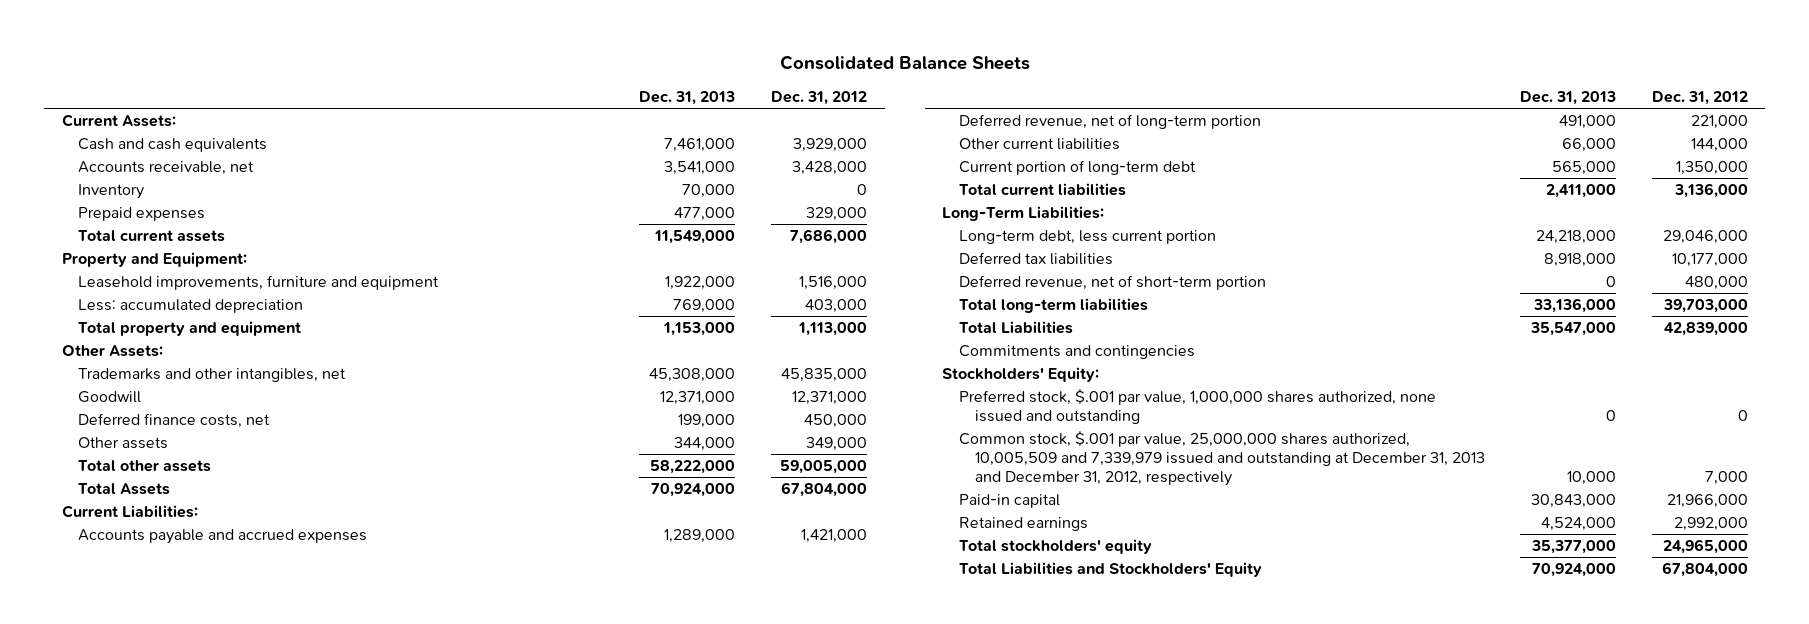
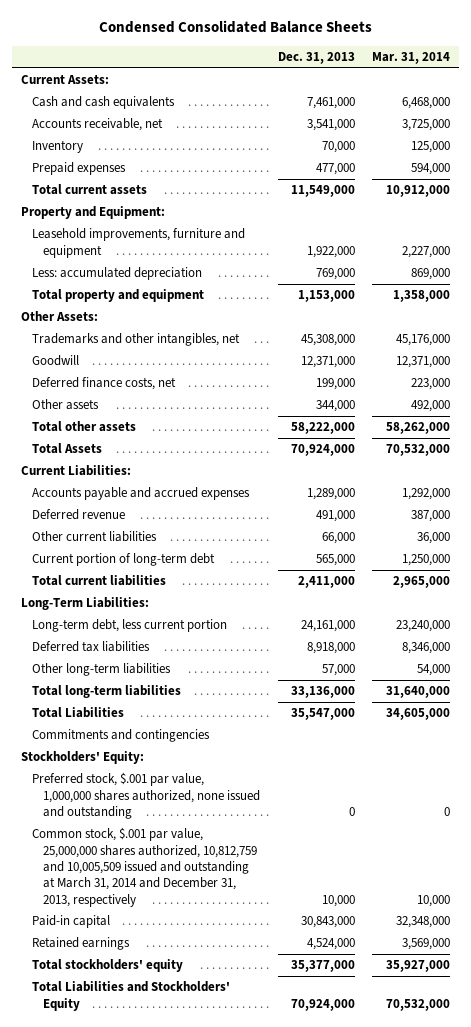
- Consolidated Balance Sheets
+ Condensed Consolidated Balance Sheets
- | Dec. 31, 2013 | Dec. 31, 2012
+ | Dec. 31, 2013 | Mar. 31, 2014
- Deferred revenue, net of long-term portion | 491,000 | 221,000
+ Deferred revenue | 491,000 | 387,000
- Long-term debt, less current portion | 24,218,000 | 29,046,000
+ Long-term debt, less current portion | 24,161,000 | 23,240,000
- Deferred revenue, net of short-term portion | 0 | 480,000
+ Other long-term liabilities | 57,000 | 54,000
- Common stock, $.001 par value, 25,000,000 shares authorized, 10,005,509 and 7,339,979 issued and outstanding at December 31, 2013 and December 31, 2012, respectively | 10,000 | 7,000
+ Common stock, $.001 par value, 25,000,000 shares authorized, 10,812,759 and 10,005,509 issued and outstanding at March 31, 2014 and December 31, 2013, respectively | 10,000 | 10,000

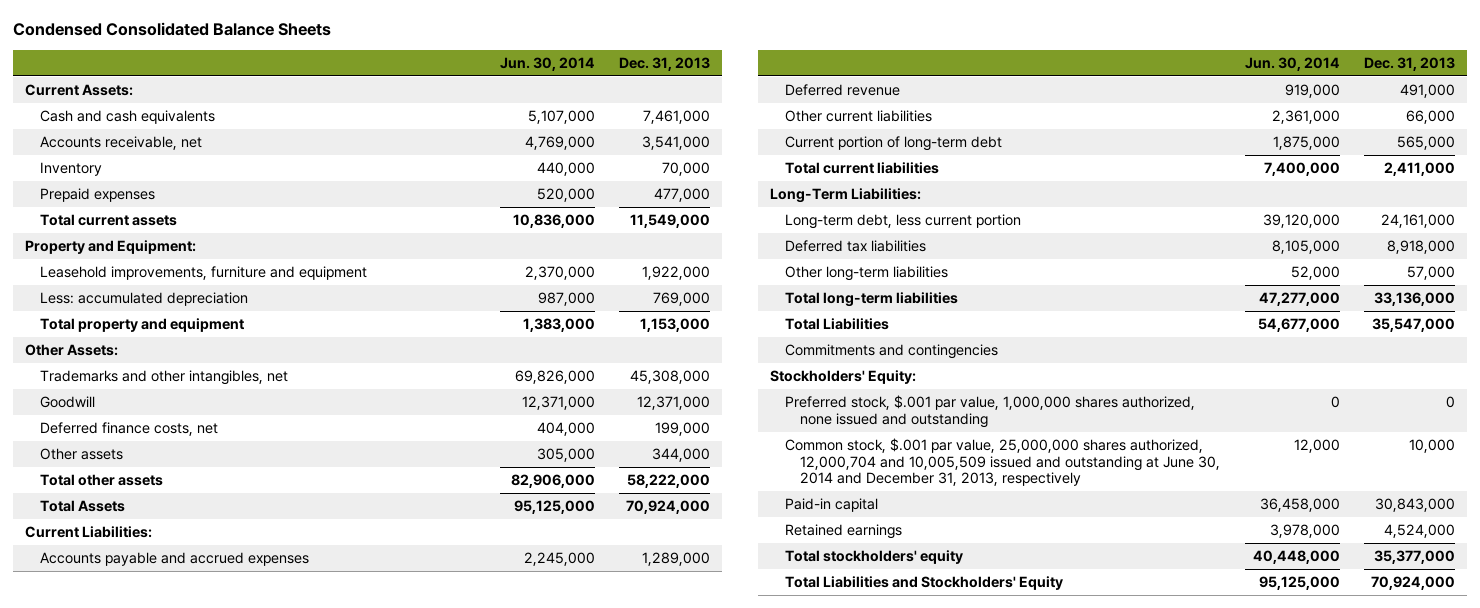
- | Dec. 31, 2013 | Mar. 31, 2014
+ | Jun. 30, 2014 | Dec. 31, 2013
- Common stock, $.001 par value, 25,000,000 shares authorized, 10,812,759 and 10,005,509 issued and outstanding at March 31, 2014 and December 31, 2013, respectively | 10,000 | 10,000
+ Common stock, $.001 par value, 25,000,000 shares authorized, 12,000,704 and 10,005,509 issued and outstanding at June 30, 2014 and December 31, 2013, respectively | 12,000 | 10,000

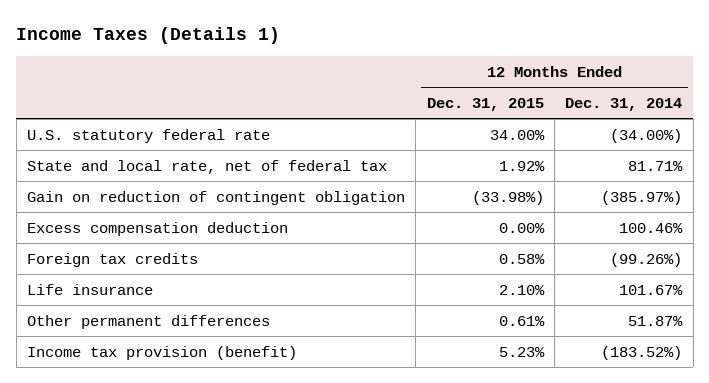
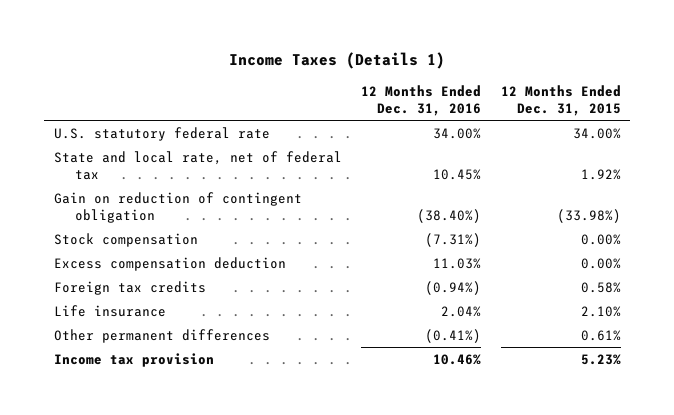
- | 12 Months Ended Dec. 31, 2015 | 12 Months Ended Dec. 31, 2014
+ | 12 Months Ended Dec. 31, 2016 | 12 Months Ended Dec. 31, 2015
+ Stock compensation | (7.31%) | 0.00%
- Income tax provision (benefit) | 5.23% | (183.52%)
+ Income tax provision | 10.46% | 5.23%

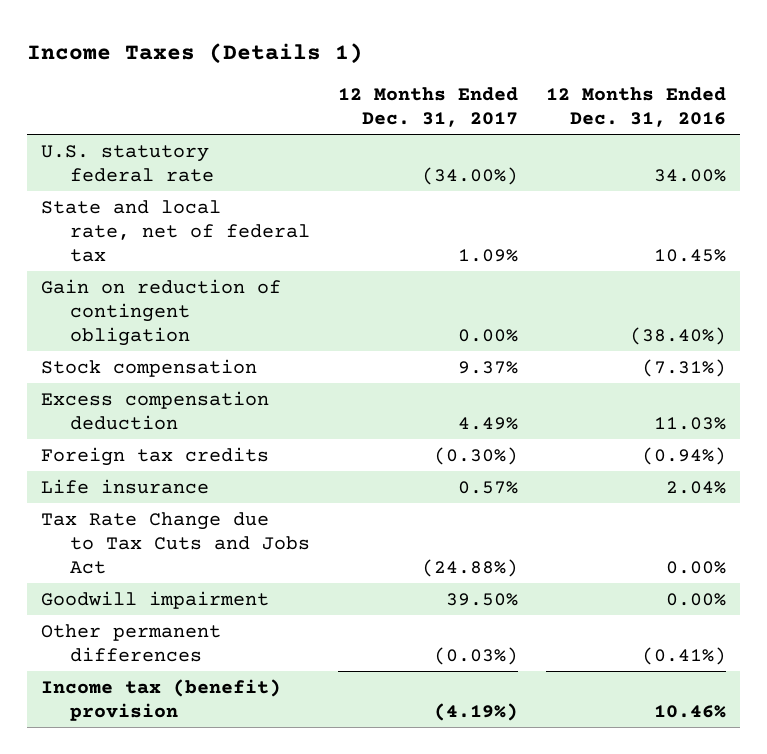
- | 12 Months Ended Dec. 31, 2016 | 12 Months Ended Dec. 31, 2015
+ | 12 Months Ended Dec. 31, 2017 | 12 Months Ended Dec. 31, 2016
+ Tax Rate Change due to Tax Cuts and Jobs Act | (24.88%) | 0.00%
+ Goodwill impairment | 39.50% | 0.00%
- Income tax provision | 10.46% | 5.23%
+ Income tax (benefit) provision | (4.19%) | 10.46%

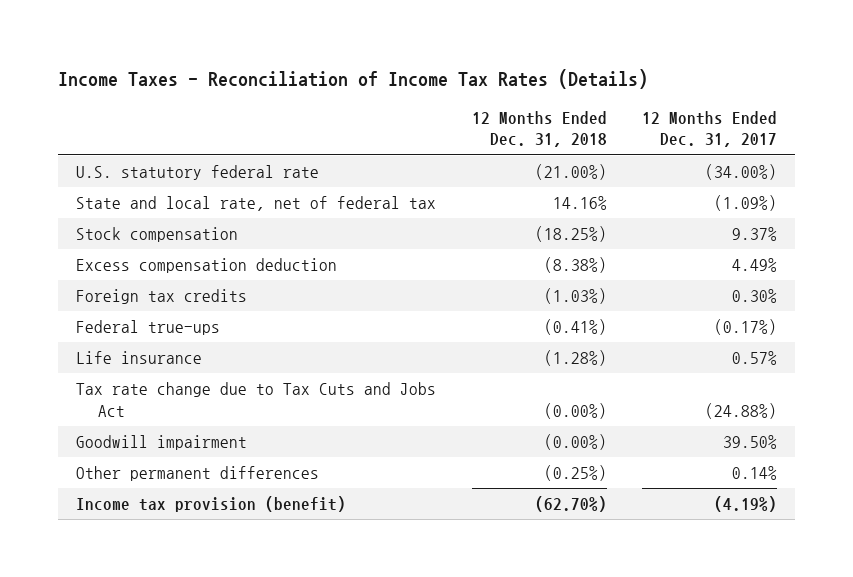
- Income Taxes (Details 1)
+ Income Taxes - Reconciliation of Income Tax Rates (Details)
- | 12 Months Ended Dec. 31, 2017 | 12 Months Ended Dec. 31, 2016
+ | 12 Months Ended Dec. 31, 2018 | 12 Months Ended Dec. 31, 2017
- State and local rate, net of federal tax | 1.09% | 10.45%
- Gain on reduction of contingent obligation | 0.00% | (38.40%)
+ State and local rate, net of federal tax | 14.16% | (1.09%)
- Foreign tax credits | (0.30%) | (0.94%)
+ Foreign tax credits | (1.03%) | 0.30%
+ Federal true-ups | (0.41%) | (0.17%)
- Tax Rate Change due to Tax Cuts and Jobs Act | (24.88%) | 0.00%
+ Tax rate change due to Tax Cuts and Jobs Act | (0.00%) | (24.88%)
- Other permanent differences | (0.03%) | (0.41%)
- Income tax (benefit) provision | (4.19%) | 10.46%
+ Other permanent differences | (0.25%) | 0.14%
+ Income tax provision (benefit) | (62.70%) | (4.19%)

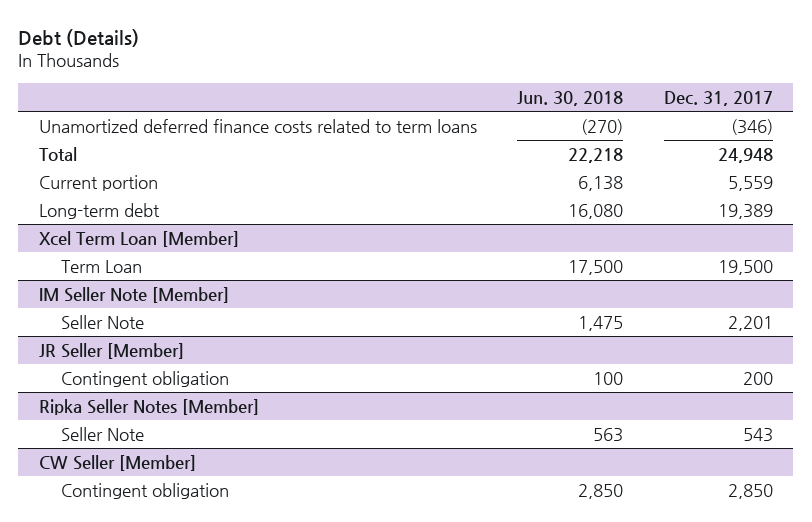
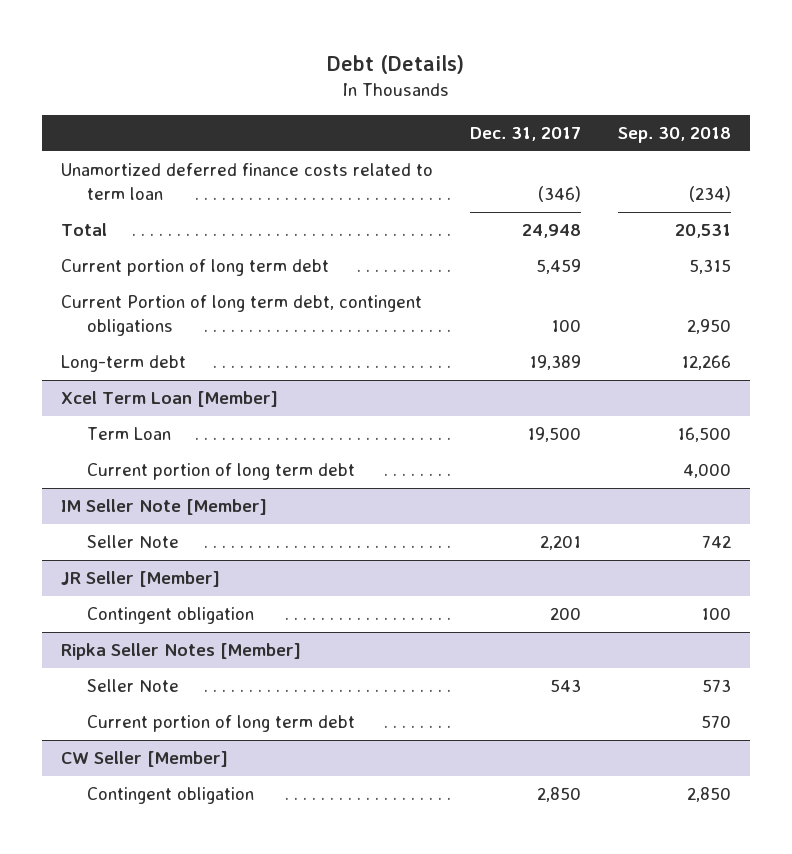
- | Jun. 30, 2018 | Dec. 31, 2017
+ | Dec. 31, 2017 | Sep. 30, 2018
- Unamortized deferred finance costs related to term loans | (270) | (346)
+ Unamortized deferred finance costs related to term loan | (346) | (234)
- Current portion | 6,138 | 5,559
+ Current portion of long term debt | 5,459 | 5,315
+ Current Portion of long term debt, contingent obligations | 100 | 2,950
@ Xcel Term Loan [Member]
+ Current portion of long term debt | | 4,000
@ Ripka Seller Notes [Member]
+ Current portion of long term debt | | 570

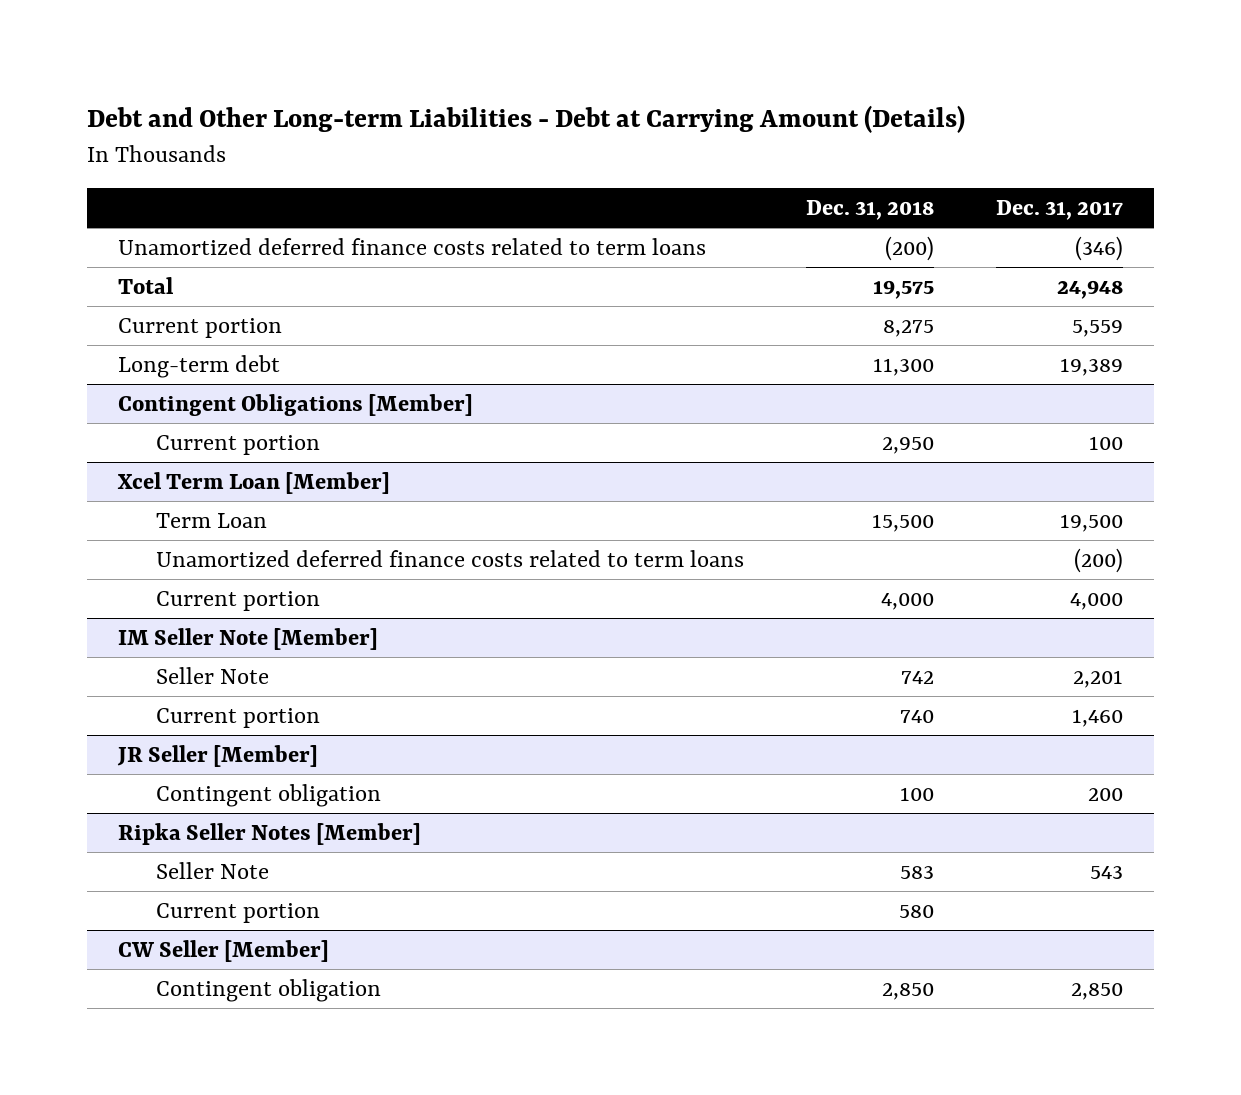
- Debt (Details)
+ Debt and Other Long-term Liabilities - Debt at Carrying Amount (Details)
- | Dec. 31, 2017 | Sep. 30, 2018
+ | Dec. 31, 2018 | Dec. 31, 2017
- Unamortized deferred finance costs related to term loan | (346) | (234)
+ Unamortized deferred finance costs related to term loans | (200) | (346)
- Current portion of long term debt | 5,459 | 5,315
- Current Portion of long term debt, contingent obligations | 100 | 2,950
+ Current portion | 8,275 | 5,559
+ Contingent Obligations [Member]
+ Current portion | 2,950 | 100
@ Xcel Term Loan [Member]
- Current portion of long term debt | | 4,000
+ Unamortized deferred finance costs related to term loans | | (200)
+ Current portion | 4,000 | 4,000
@ IM Seller Note [Member]
+ Current portion | 740 | 1,460
@ Ripka Seller Notes [Member]
- Current portion of long term debt | | 570
+ Current portion | 580 |

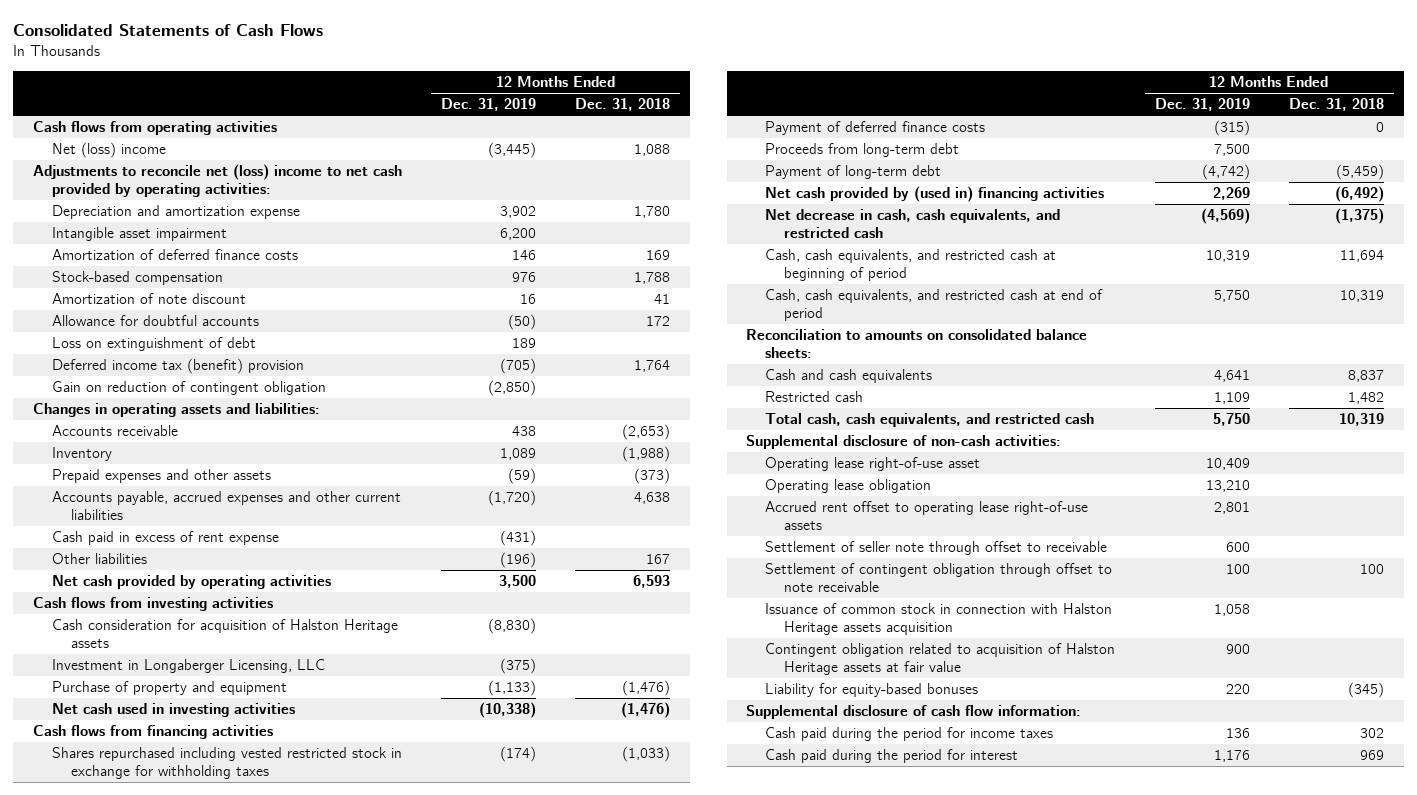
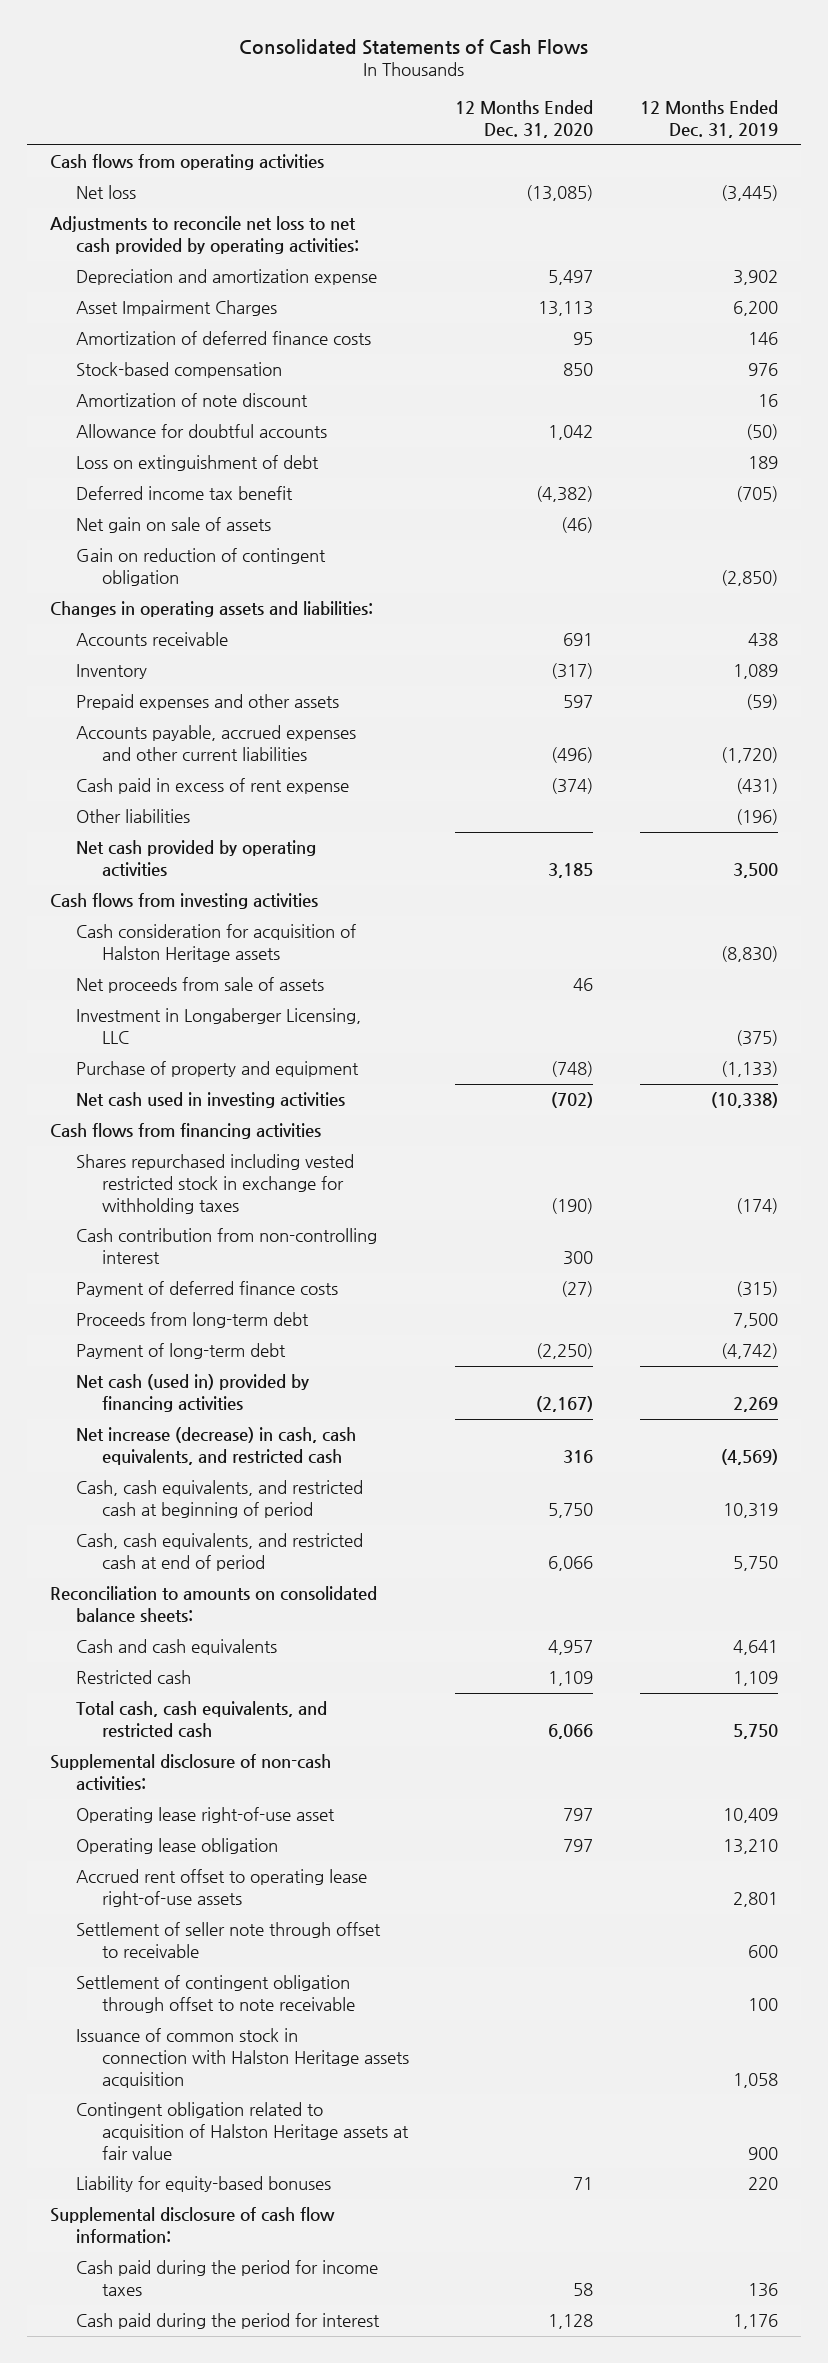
- | 12 Months Ended Dec. 31, 2019 | 12 Months Ended Dec. 31, 2018
+ | 12 Months Ended Dec. 31, 2020 | 12 Months Ended Dec. 31, 2019
- Net (loss) income | (3,445) | 1,088
- Adjustments to reconcile net (loss) income to net cash provided by operating activities:
+ Net loss | (13,085) | (3,445)
+ Adjustments to reconcile net loss to net cash provided by operating activities:
- Intangible asset impairment | 6,200 |
+ Asset Impairment Charges | 13,113 | 6,200
- Deferred income tax (benefit) provision | (705) | 1,764
+ Deferred income tax benefit | (4,382) | (705)
+ Net gain on sale of assets | (46) |
+ Net proceeds from sale of assets | 46 |
+ Cash contribution from non-controlling interest | 300 |
- Net cash provided by (used in) financing activities | 2,269 | (6,492)
- Net decrease in cash, cash equivalents, and restricted cash | (4,569) | (1,375)
+ Net cash (used in) provided by financing activities | (2,167) | 2,269
+ Net increase (decrease) in cash, cash equivalents, and restricted cash | 316 | (4,569)

